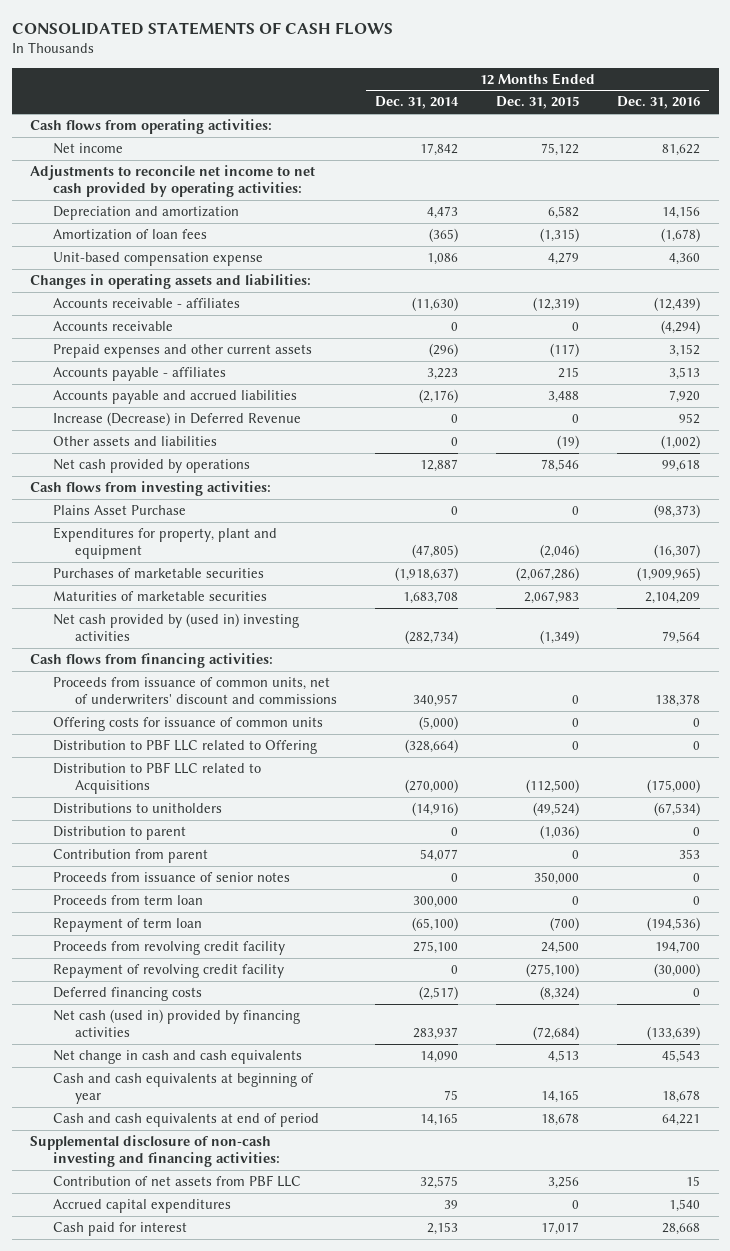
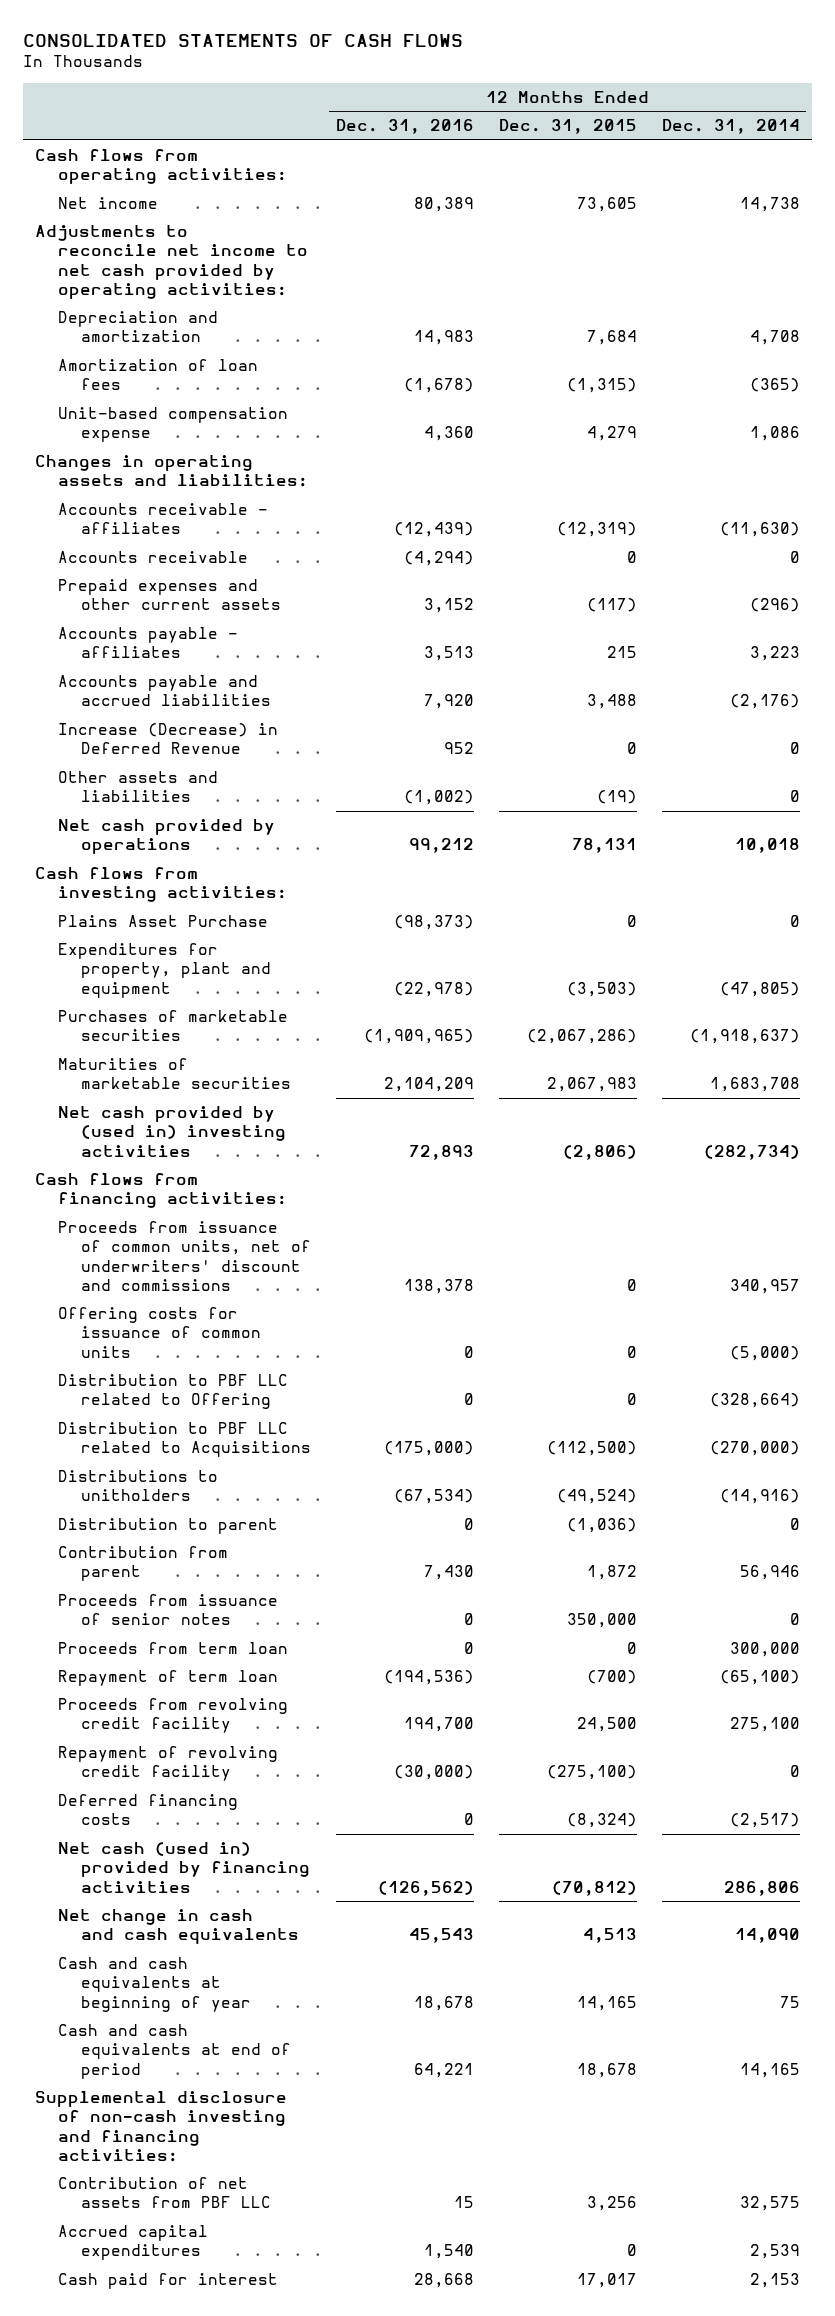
- | 12 Months Ended Dec. 31, 2014 | 12 Months Ended Dec. 31, 2015 | 12 Months Ended Dec. 31, 2016
+ | 12 Months Ended Dec. 31, 2016 | 12 Months Ended Dec. 31, 2015 | 12 Months Ended Dec. 31, 2014
- Net income | 17,842 | 75,122 | 81,622
+ Net income | 80,389 | 73,605 | 14,738
- Depreciation and amortization | 4,473 | 6,582 | 14,156
+ Depreciation and amortization | 14,983 | 7,684 | 4,708
- Net cash provided by operations | 12,887 | 78,546 | 99,618
+ Net cash provided by operations | 99,212 | 78,131 | 10,018
- Expenditures for property, plant and equipment | (47,805) | (2,046) | (16,307)
+ Expenditures for property, plant and equipment | (22,978) | (3,503) | (47,805)
- Net cash provided by (used in) investing activities | (282,734) | (1,349) | 79,564
+ Net cash provided by (used in) investing activities | 72,893 | (2,806) | (282,734)
- Contribution from parent | 54,077 | 0 | 353
+ Contribution from parent | 7,430 | 1,872 | 56,946
- Net cash (used in) provided by financing activities | 283,937 | (72,684) | (133,639)
+ Net cash (used in) provided by financing activities | (126,562) | (70,812) | 286,806
- Accrued capital expenditures | 39 | 0 | 1,540
+ Accrued capital expenditures | 1,540 | 0 | 2,539

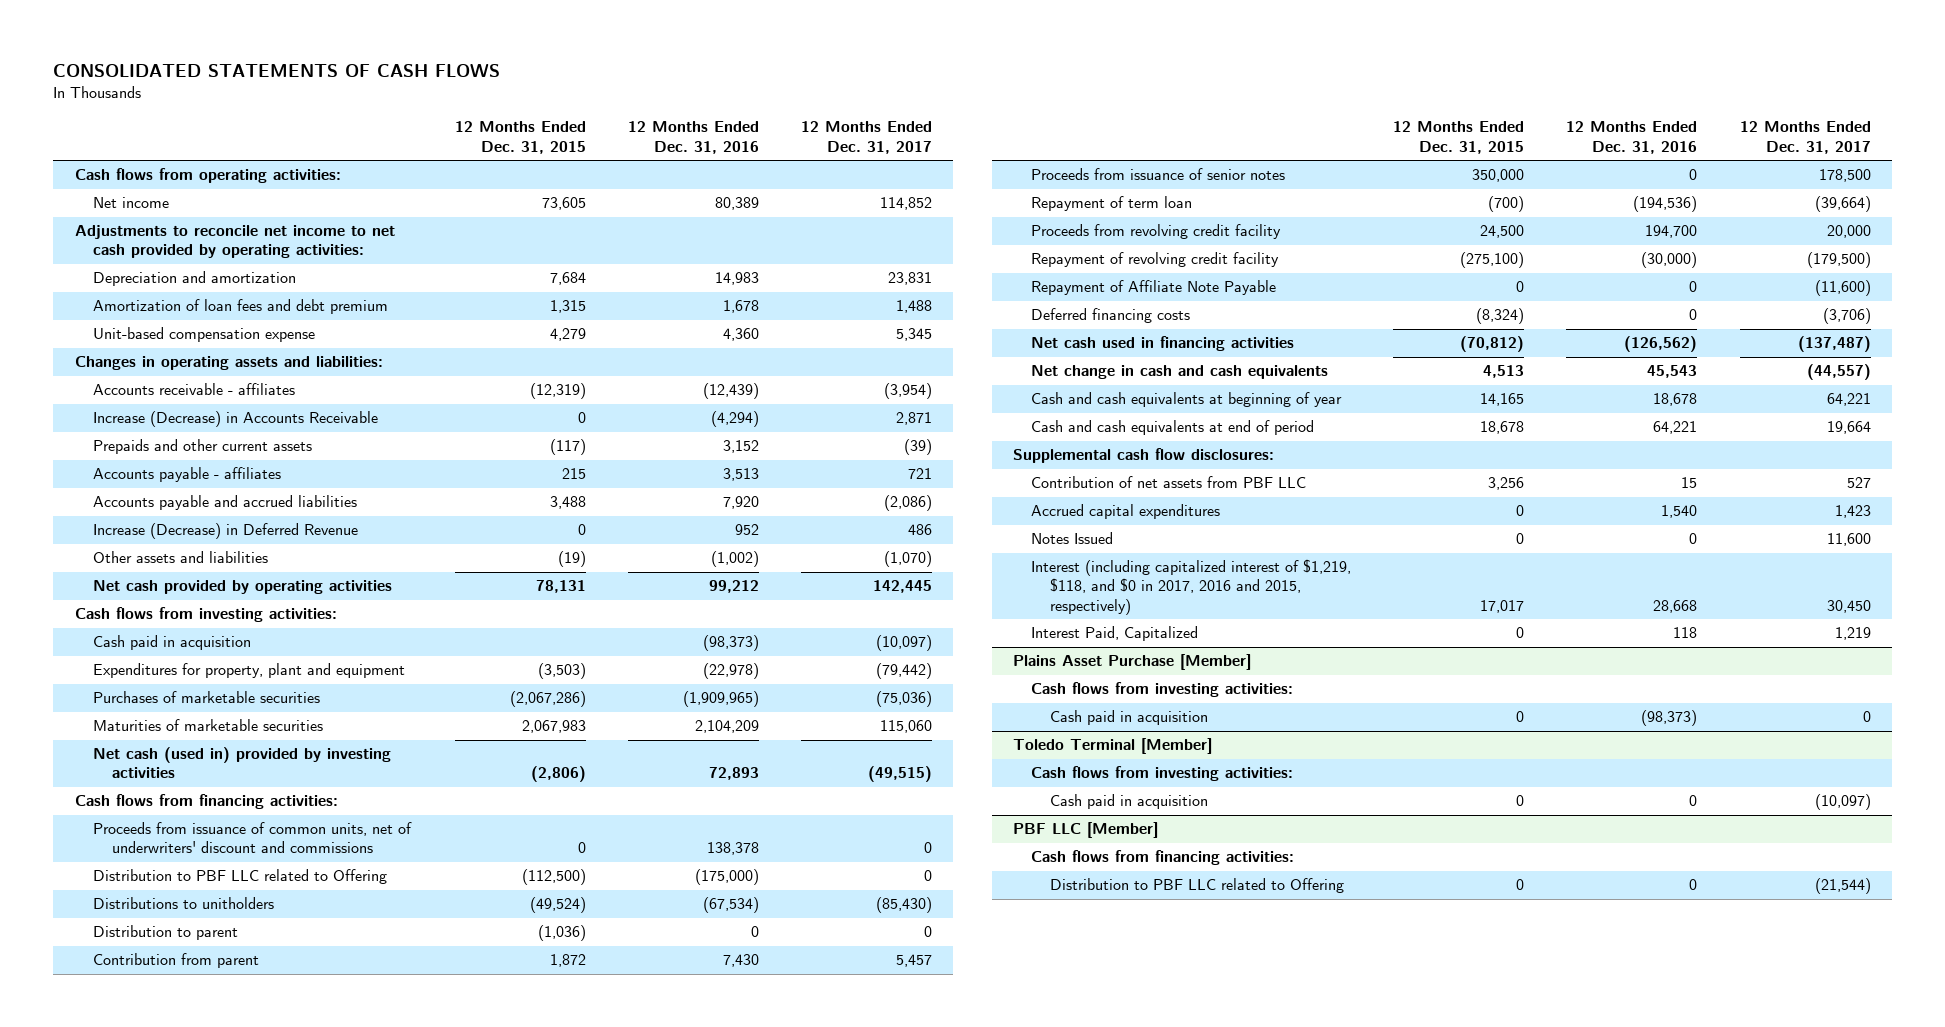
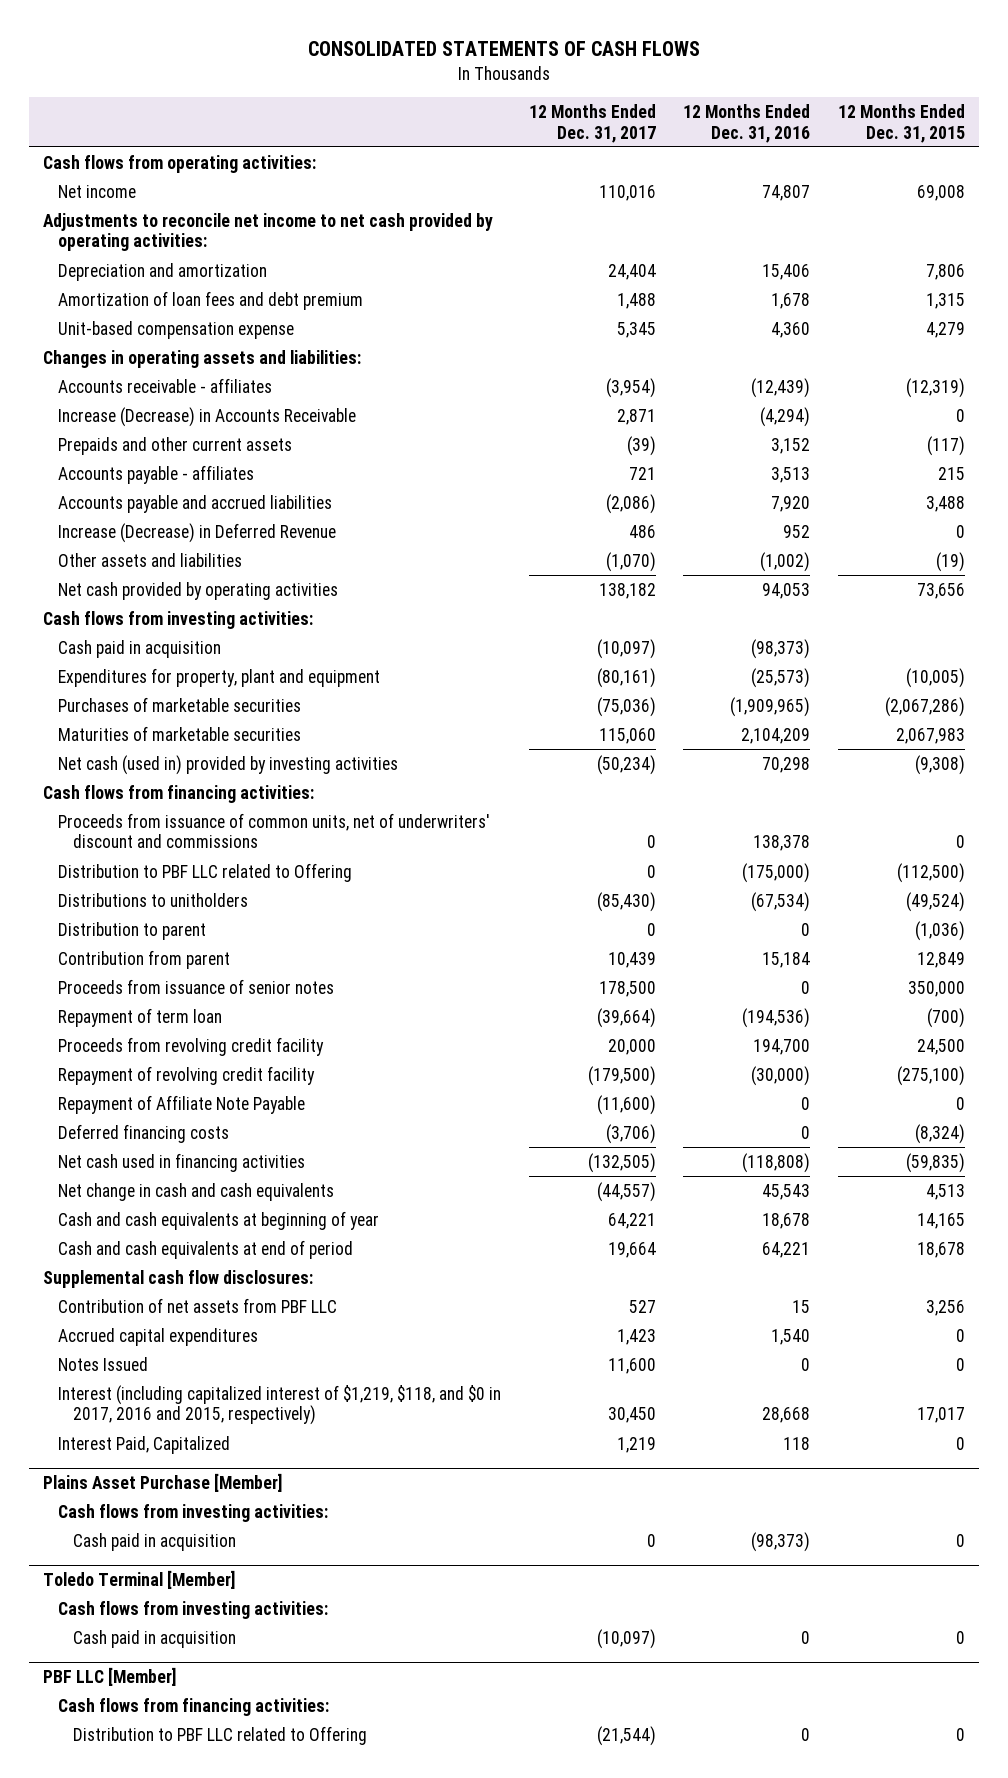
- | 12 Months Ended Dec. 31, 2015 | 12 Months Ended Dec. 31, 2016 | 12 Months Ended Dec. 31, 2017
+ | 12 Months Ended Dec. 31, 2017 | 12 Months Ended Dec. 31, 2016 | 12 Months Ended Dec. 31, 2015
- Net income | 73,605 | 80,389 | 114,852
+ Net income | 110,016 | 74,807 | 69,008
- Depreciation and amortization | 7,684 | 14,983 | 23,831
+ Depreciation and amortization | 24,404 | 15,406 | 7,806
- Net cash provided by operating activities | 78,131 | 99,212 | 142,445
+ Net cash provided by operating activities | 138,182 | 94,053 | 73,656
- Expenditures for property, plant and equipment | (3,503) | (22,978) | (79,442)
+ Expenditures for property, plant and equipment | (80,161) | (25,573) | (10,005)
- Net cash (used in) provided by investing activities | (2,806) | 72,893 | (49,515)
+ Net cash (used in) provided by investing activities | (50,234) | 70,298 | (9,308)
- Contribution from parent | 1,872 | 7,430 | 5,457
+ Contribution from parent | 10,439 | 15,184 | 12,849
- Net cash used in financing activities | (70,812) | (126,562) | (137,487)
+ Net cash used in financing activities | (132,505) | (118,808) | (59,835)

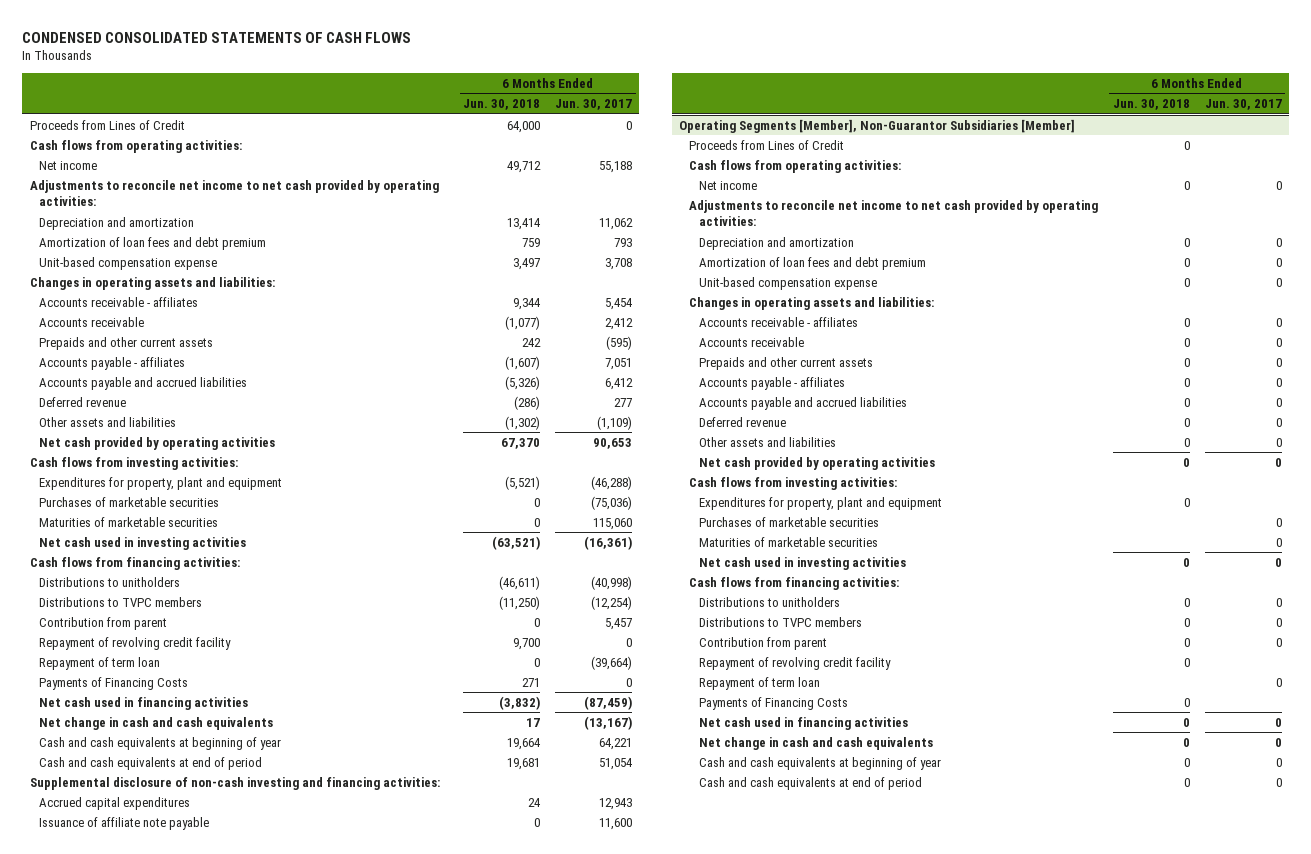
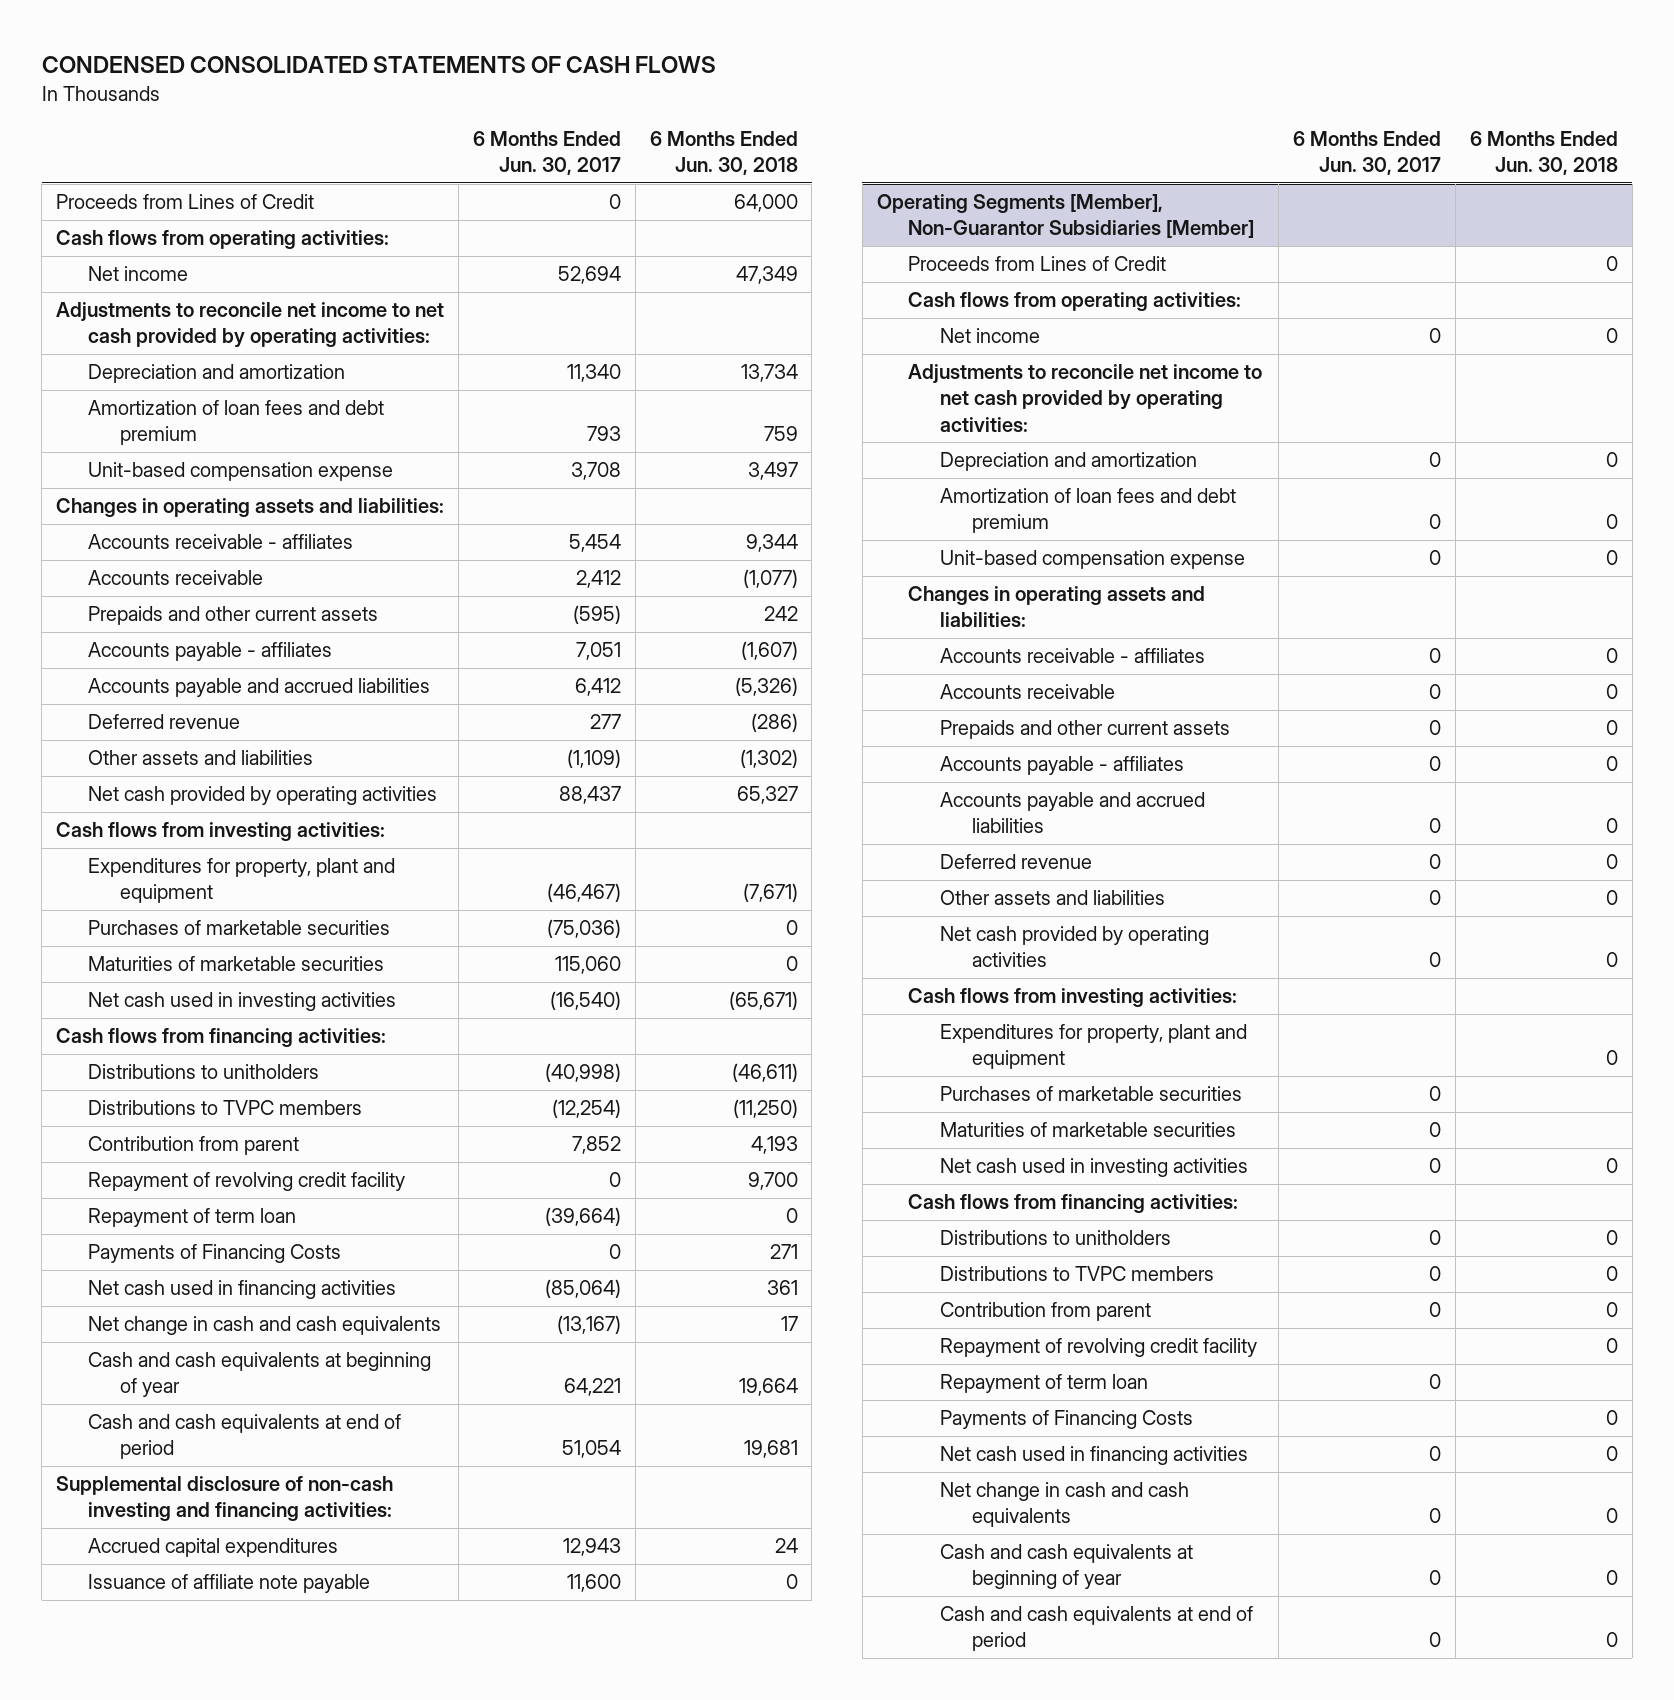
- | 6 Months Ended Jun. 30, 2018 | 6 Months Ended Jun. 30, 2017
+ | 6 Months Ended Jun. 30, 2017 | 6 Months Ended Jun. 30, 2018
- Net income | 49,712 | 55,188
+ Net income | 52,694 | 47,349
- Depreciation and amortization | 13,414 | 11,062
+ Depreciation and amortization | 11,340 | 13,734
- Net cash provided by operating activities | 67,370 | 90,653
+ Net cash provided by operating activities | 88,437 | 65,327
- Expenditures for property, plant and equipment | (5,521) | (46,288)
+ Expenditures for property, plant and equipment | (46,467) | (7,671)
- Net cash used in investing activities | (63,521) | (16,361)
+ Net cash used in investing activities | (16,540) | (65,671)
- Contribution from parent | 0 | 5,457
+ Contribution from parent | 7,852 | 4,193
- Net cash used in financing activities | (3,832) | (87,459)
+ Net cash used in financing activities | (85,064) | 361

